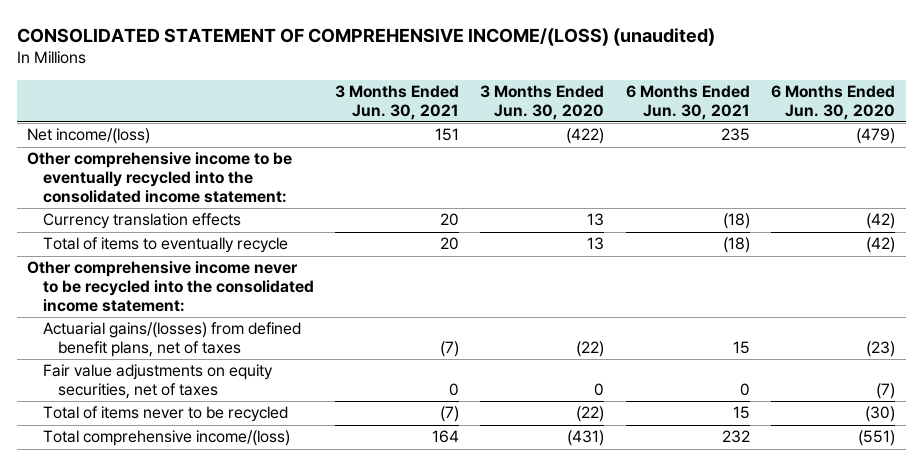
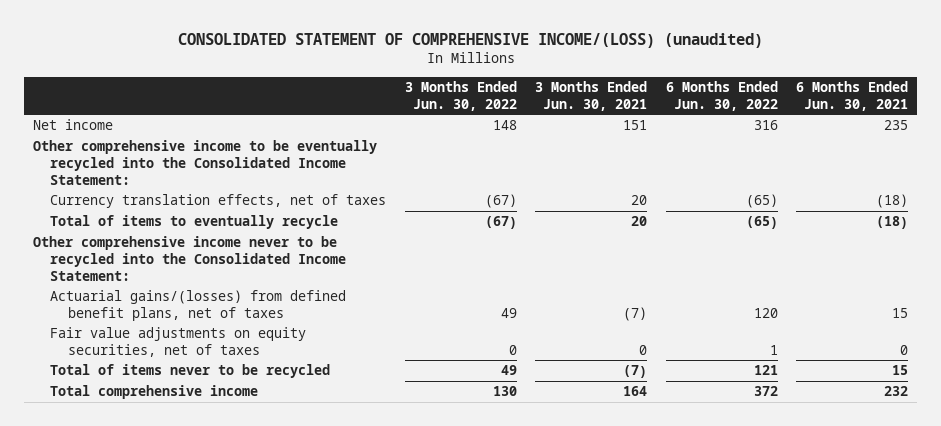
- | 3 Months Ended Jun. 30, 2021 | 3 Months Ended Jun. 30, 2020 | 6 Months Ended Jun. 30, 2021 | 6 Months Ended Jun. 30, 2020
+ | 3 Months Ended Jun. 30, 2022 | 3 Months Ended Jun. 30, 2021 | 6 Months Ended Jun. 30, 2022 | 6 Months Ended Jun. 30, 2021
- Net income/(loss) | 151 | (422) | 235 | (479)
- Other comprehensive income to be eventually recycled into the consolidated income statement:
- Currency translation effects | 20 | 13 | (18) | (42)
+ Net income | 148 | 151 | 316 | 235
+ Other comprehensive income to be eventually recycled into the Consolidated Income Statement:
+ Currency translation effects, net of taxes | (67) | 20 | (65) | (18)
- Other comprehensive income never to be recycled into the consolidated income statement:
+ Other comprehensive income never to be recycled into the Consolidated Income Statement:
- Total comprehensive income/(loss) | 164 | (431) | 232 | (551)
+ Total comprehensive income | 130 | 164 | 372 | 232

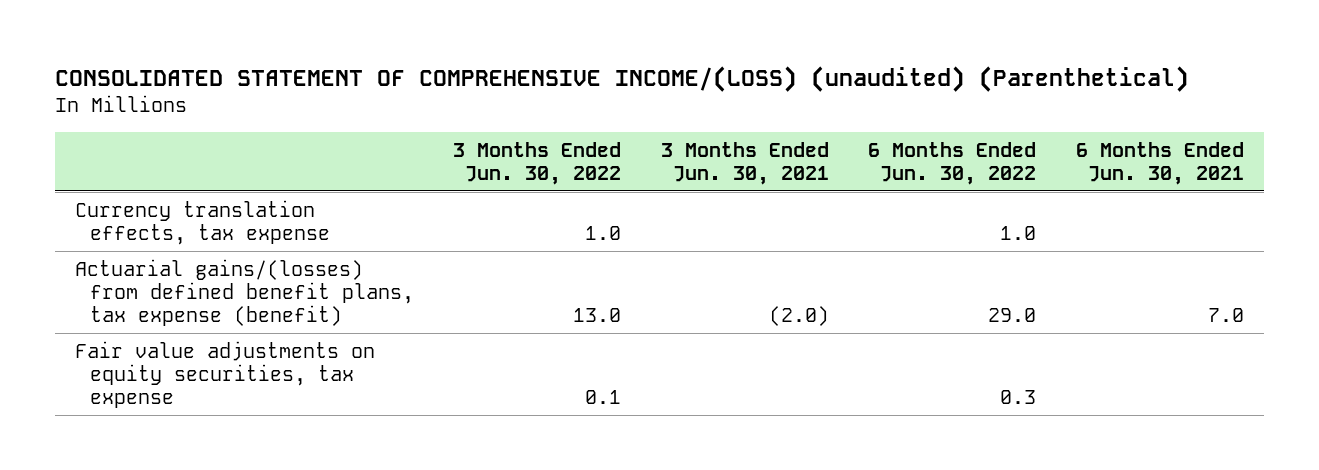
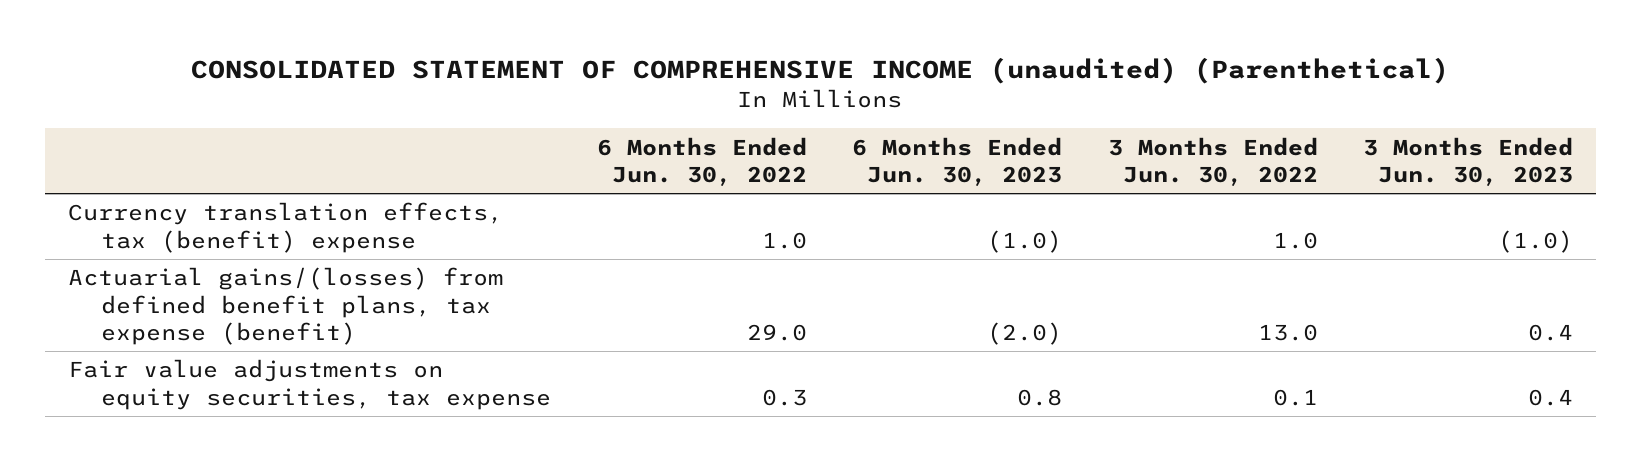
- CONSOLIDATED STATEMENT OF COMPREHENSIVE INCOME/(LOSS) (unaudited) (Parenthetical)
+ CONSOLIDATED STATEMENT OF COMPREHENSIVE INCOME (unaudited) (Parenthetical)
- | 3 Months Ended Jun. 30, 2022 | 3 Months Ended Jun. 30, 2021 | 6 Months Ended Jun. 30, 2022 | 6 Months Ended Jun. 30, 2021
+ | 6 Months Ended Jun. 30, 2022 | 6 Months Ended Jun. 30, 2023 | 3 Months Ended Jun. 30, 2022 | 3 Months Ended Jun. 30, 2023
- Currency translation effects, tax expense | 1.0 | | 1.0 |
+ Currency translation effects, tax (benefit) expense | 1.0 | (1.0) | 1.0 | (1.0)

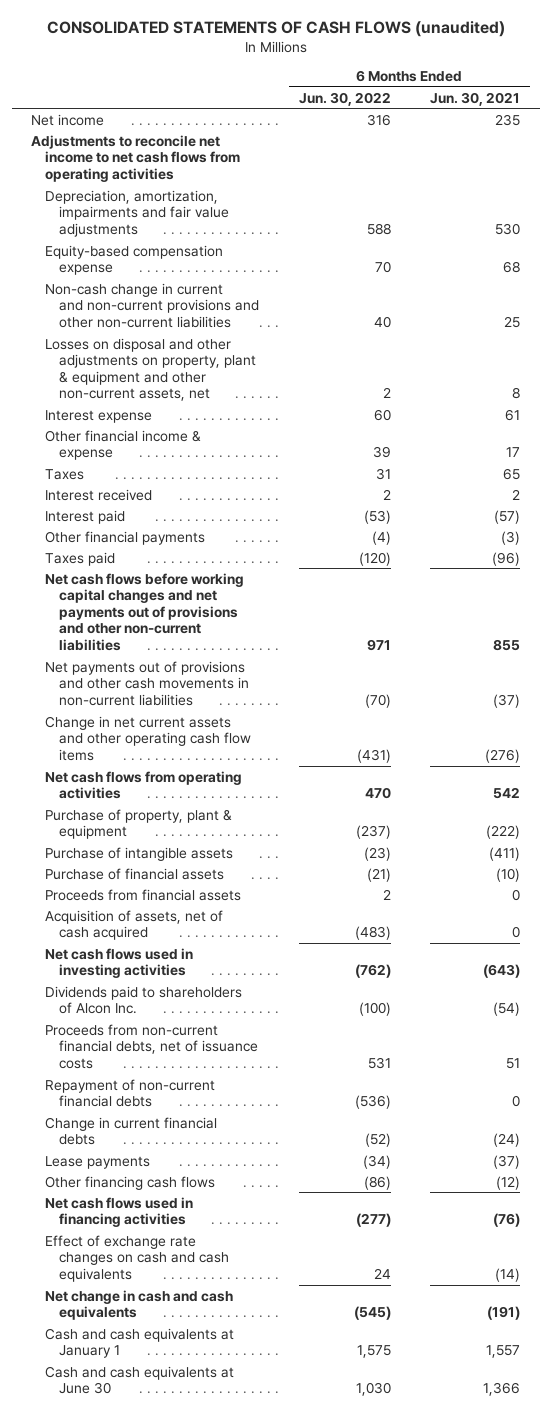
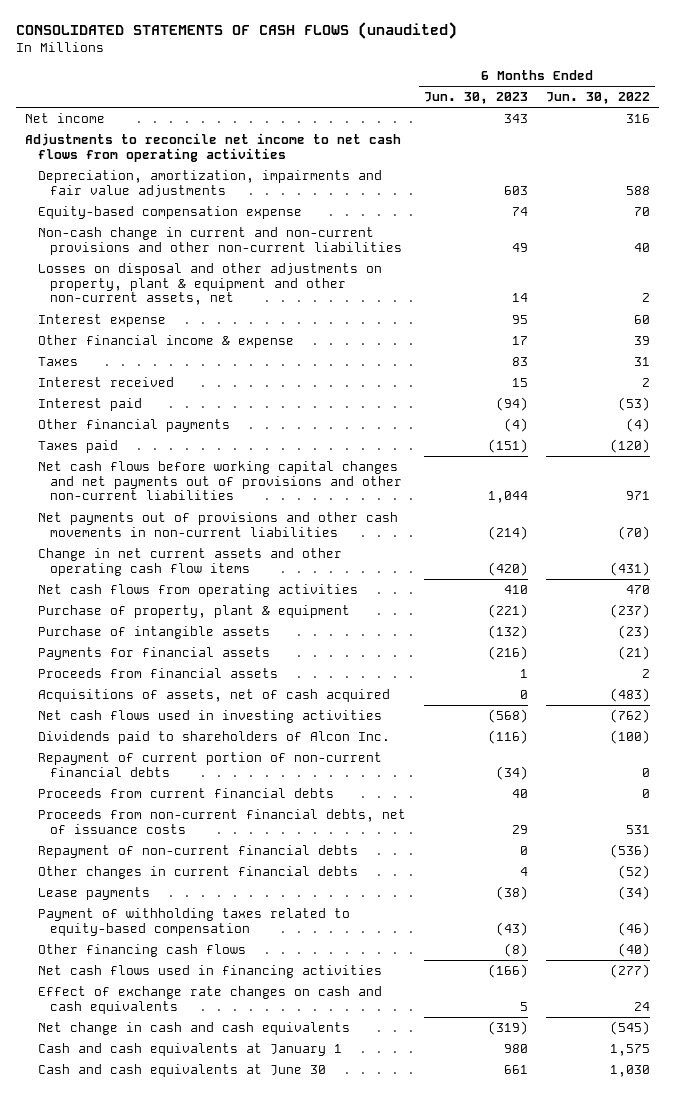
- | 6 Months Ended Jun. 30, 2022 | 6 Months Ended Jun. 30, 2021
+ | 6 Months Ended Jun. 30, 2023 | 6 Months Ended Jun. 30, 2022
- Purchase of financial assets | (21) | (10)
+ Payments for financial assets | (216) | (21)
- Acquisition of assets, net of cash acquired | (483) | 0
+ Acquisitions of assets, net of cash acquired | 0 | (483)
+ Repayment of current portion of non-current financial debts | (34) | 0
+ Proceeds from current financial debts | 40 | 0
- Change in current financial debts | (52) | (24)
+ Other changes in current financial debts | 4 | (52)
- Other financing cash flows | (86) | (12)
+ Payment of withholding taxes related to equity-based compensation | (43) | (46)
+ Other financing cash flows | (8) | (40)

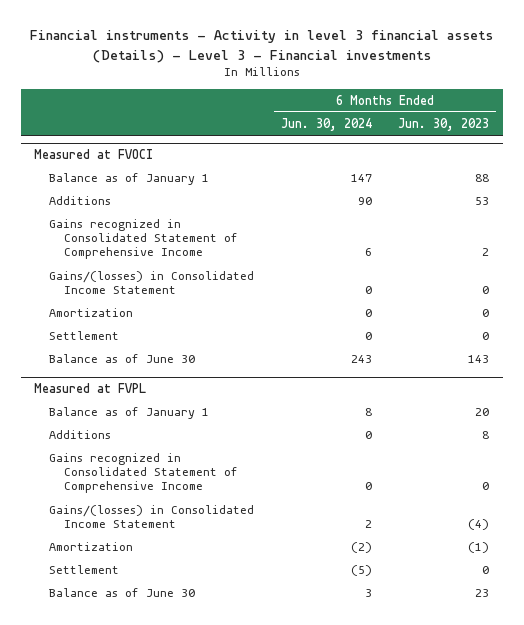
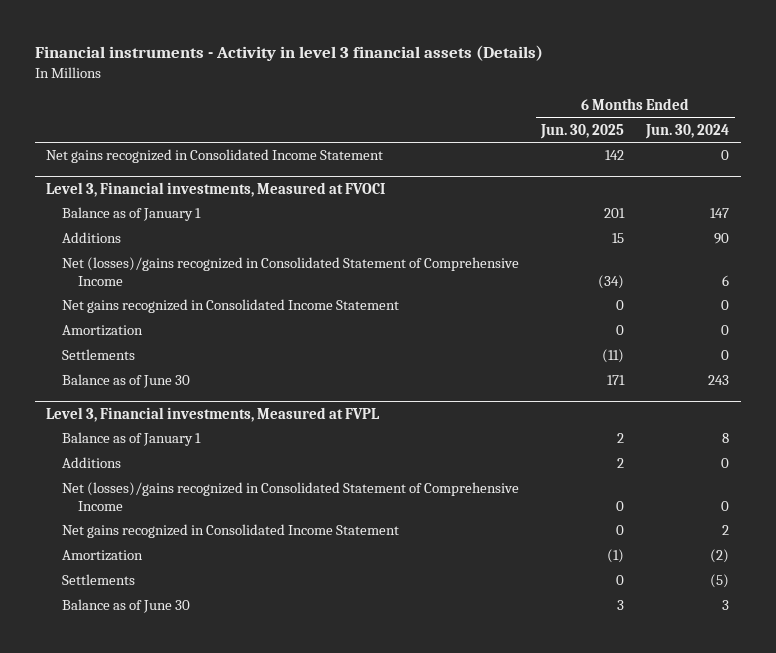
- Financial instruments - Activity in level 3 financial assets (Details) - Level 3 - Financial investments
+ Financial instruments - Activity in level 3 financial assets (Details)
- | 6 Months Ended Jun. 30, 2024 | 6 Months Ended Jun. 30, 2023
+ | 6 Months Ended Jun. 30, 2025 | 6 Months Ended Jun. 30, 2024
- Measured at FVOCI
+ Net gains recognized in Consolidated Income Statement | 142 | 0
+ Level 3, Financial investments, Measured at FVOCI
- Gains recognized in Consolidated Statement of Comprehensive Income | 6 | 2
- Gains/(losses) in Consolidated Income Statement | 0 | 0
+ Net (losses)/gains recognized in Consolidated Statement of Comprehensive Income | (34) | 6
+ Net gains recognized in Consolidated Income Statement | 0 | 0
- Settlement | 0 | 0
+ Settlements | (11) | 0
- Measured at FVPL
+ Level 3, Financial investments, Measured at FVPL
- Gains recognized in Consolidated Statement of Comprehensive Income | 0 | 0
- Gains/(losses) in Consolidated Income Statement | 2 | (4)
+ Net (losses)/gains recognized in Consolidated Statement of Comprehensive Income | 0 | 0
+ Net gains recognized in Consolidated Income Statement | 0 | 2
- Settlement | (5) | 0
+ Settlements | 0 | (5)

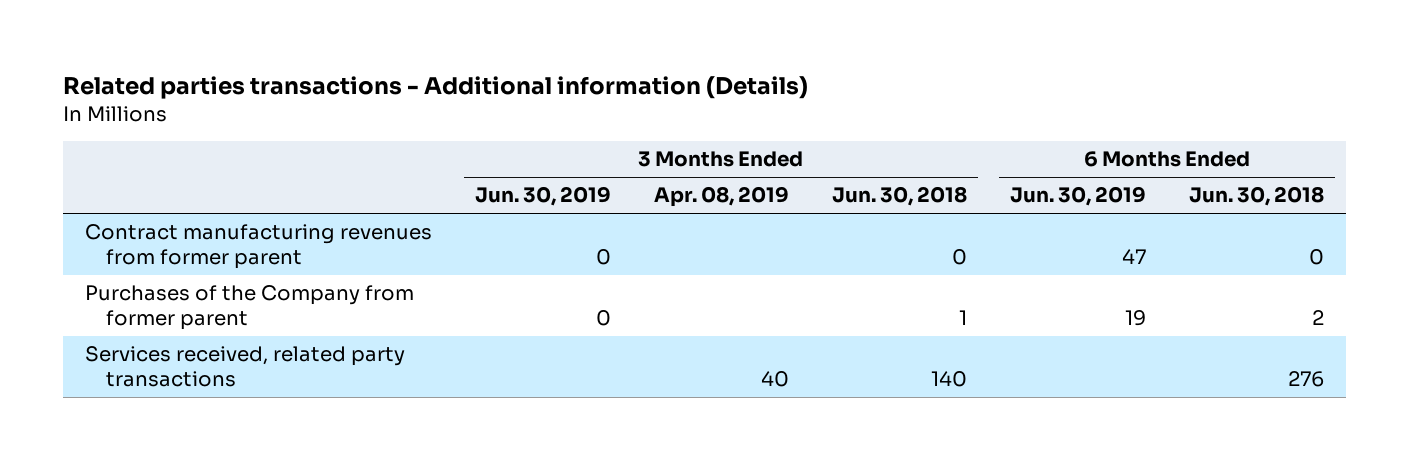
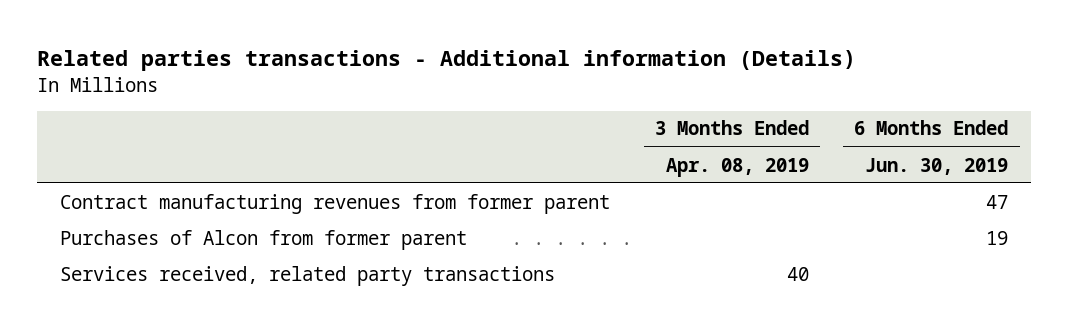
- | 3 Months Ended Jun. 30, 2019 | 3 Months Ended Apr. 08, 2019 | 3 Months Ended Jun. 30, 2018 | 6 Months Ended Jun. 30, 2019 | 6 Months Ended Jun. 30, 2018
+ | 3 Months Ended Apr. 08, 2019 | 6 Months Ended Jun. 30, 2019
- Purchases of the Company from former parent | 0 | | 1 | 19 | 2
+ Purchases of Alcon from former parent | | 19

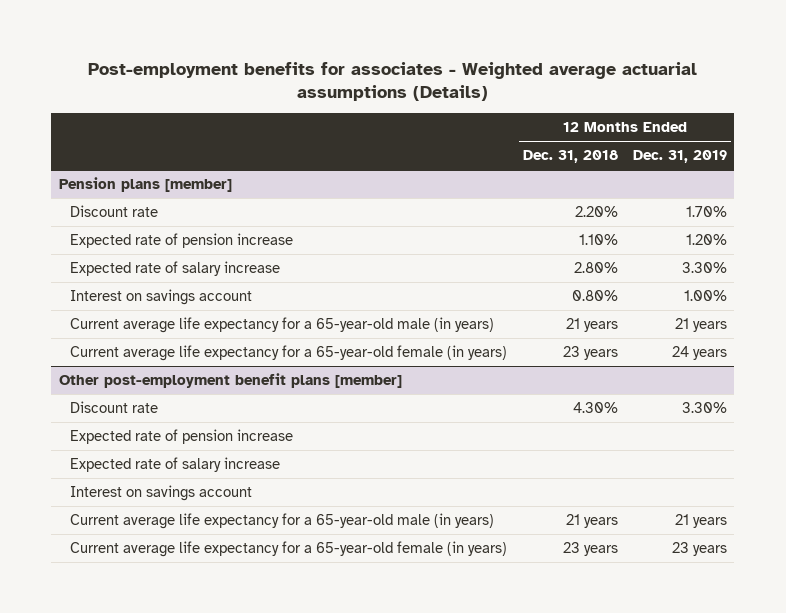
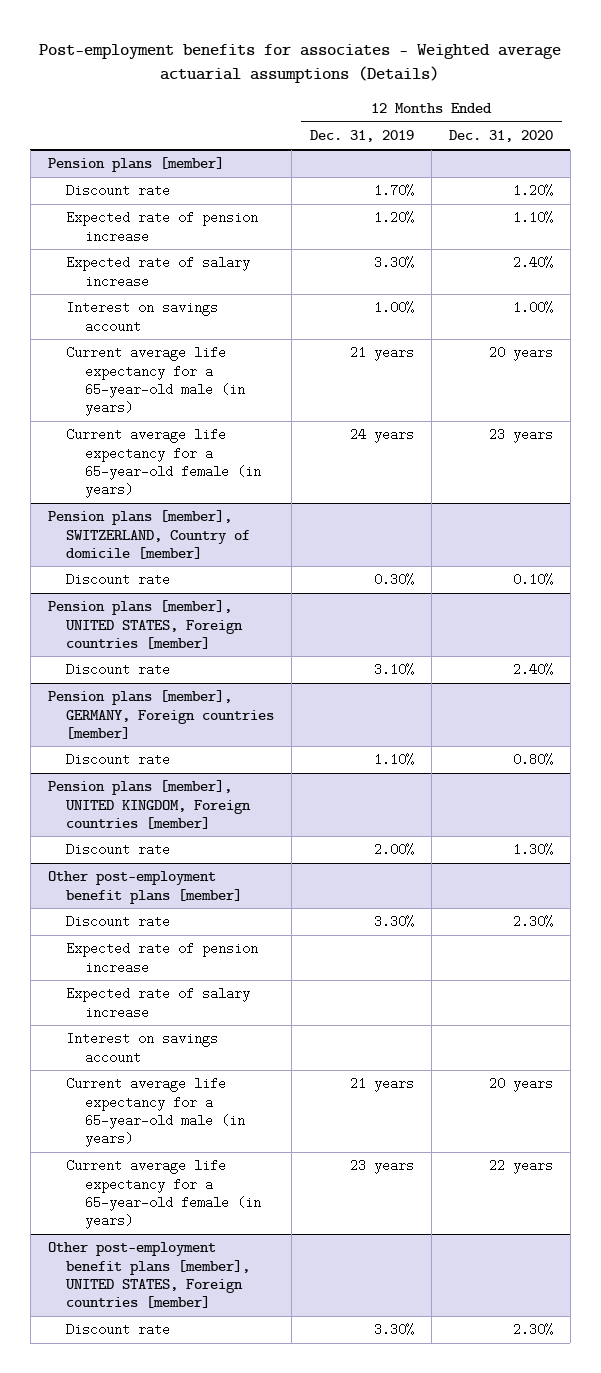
- | 12 Months Ended Dec. 31, 2018 | 12 Months Ended Dec. 31, 2019
+ | 12 Months Ended Dec. 31, 2019 | 12 Months Ended Dec. 31, 2020
+ Pension plans [member], SWITZERLAND, Country of domicile [member]
+ Discount rate | 0.30% | 0.10%
+ Pension plans [member], UNITED STATES, Foreign countries [member]
+ Discount rate | 3.10% | 2.40%
+ Pension plans [member], GERMANY, Foreign countries [member]
+ Discount rate | 1.10% | 0.80%
+ Pension plans [member], UNITED KINGDOM, Foreign countries [member]
+ Discount rate | 2.00% | 1.30%
+ Other post-employment benefit plans [member], UNITED STATES, Foreign countries [member]
+ Discount rate | 3.30% | 2.30%

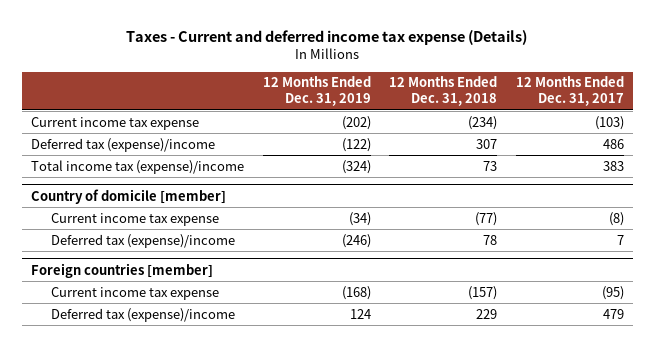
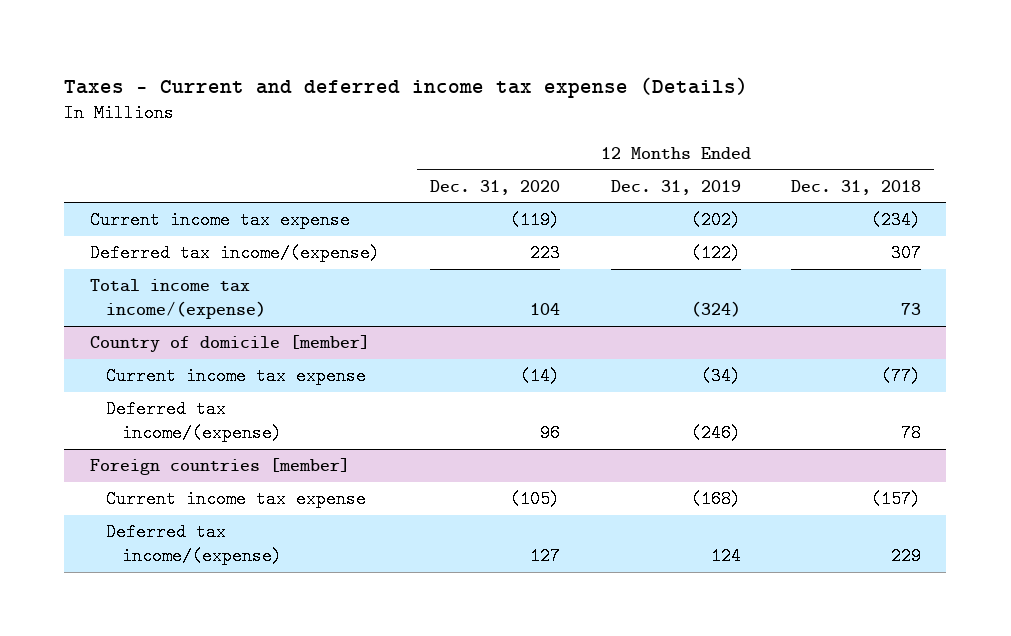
- | 12 Months Ended Dec. 31, 2019 | 12 Months Ended Dec. 31, 2018 | 12 Months Ended Dec. 31, 2017
+ | 12 Months Ended Dec. 31, 2020 | 12 Months Ended Dec. 31, 2019 | 12 Months Ended Dec. 31, 2018
- Deferred tax (expense)/income | (122) | 307 | 486
- Total income tax (expense)/income | (324) | 73 | 383
+ Deferred tax income/(expense) | 223 | (122) | 307
+ Total income tax income/(expense) | 104 | (324) | 73
@ Country of domicile [member]
- Deferred tax (expense)/income | (246) | 78 | 7
+ Deferred tax income/(expense) | 96 | (246) | 78
@ Foreign countries [member]
- Deferred tax (expense)/income | 124 | 229 | 479
+ Deferred tax income/(expense) | 127 | 124 | 229

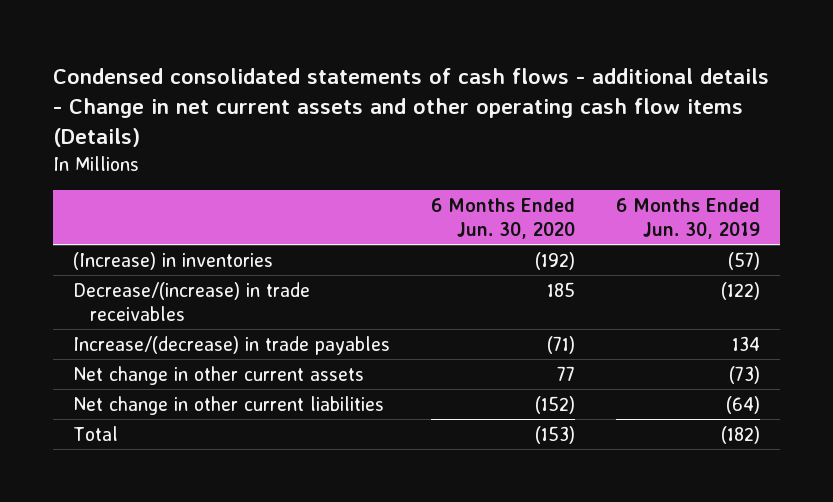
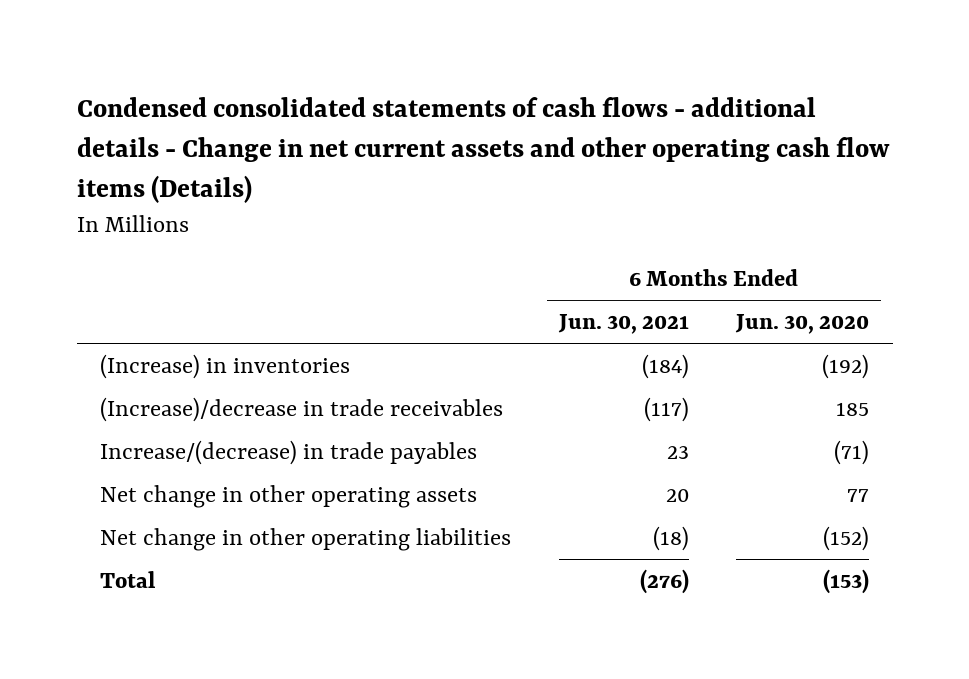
- | 6 Months Ended Jun. 30, 2020 | 6 Months Ended Jun. 30, 2019
+ | 6 Months Ended Jun. 30, 2021 | 6 Months Ended Jun. 30, 2020
- Decrease/(increase) in trade receivables | 185 | (122)
+ (Increase)/decrease in trade receivables | (117) | 185
- Net change in other current assets | 77 | (73)
- Net change in other current liabilities | (152) | (64)
+ Net change in other operating assets | 20 | 77
+ Net change in other operating liabilities | (18) | (152)

